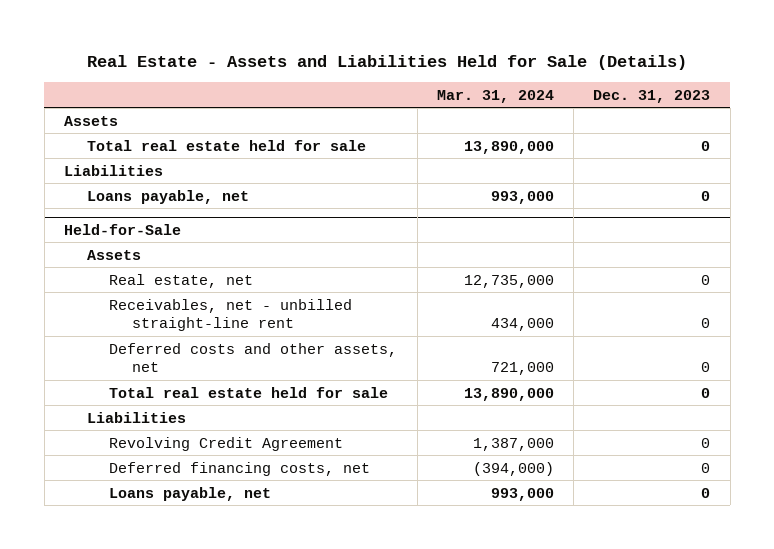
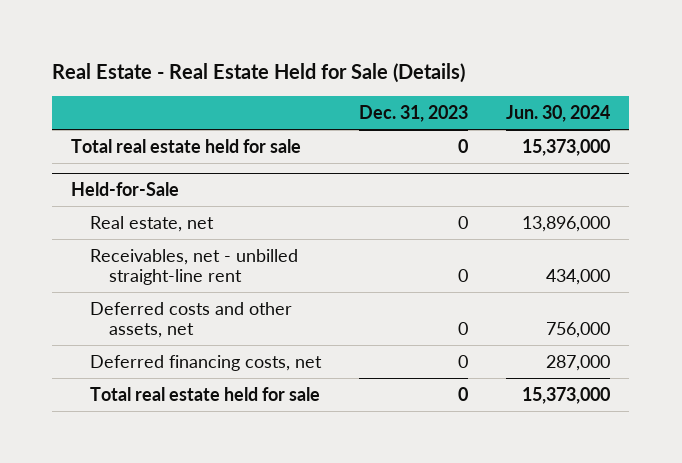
- Real Estate - Assets and Liabilities Held for Sale (Details)
+ Real Estate - Real Estate Held for Sale (Details)
- | Mar. 31, 2024 | Dec. 31, 2023
+ | Dec. 31, 2023 | Jun. 30, 2024
- Assets
- Liabilities
- Loans payable, net | 993,000 | 0
@ Held-for-Sale
- Assets
- Liabilities
- Revolving Credit Agreement | 1,387,000 | 0
- Loans payable, net | 993,000 | 0
moved down: Total real estate held for sale | 0 | 15,373,000

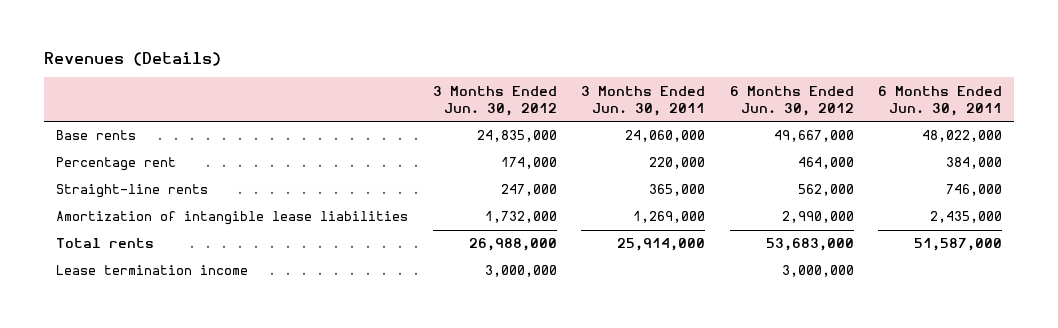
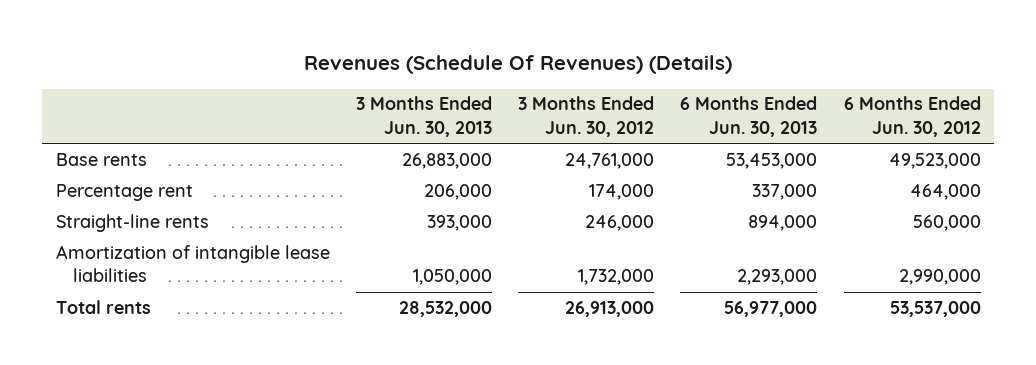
- Revenues (Details)
+ Revenues (Schedule Of Revenues) (Details)
- | 3 Months Ended Jun. 30, 2012 | 3 Months Ended Jun. 30, 2011 | 6 Months Ended Jun. 30, 2012 | 6 Months Ended Jun. 30, 2011
+ | 3 Months Ended Jun. 30, 2013 | 3 Months Ended Jun. 30, 2012 | 6 Months Ended Jun. 30, 2013 | 6 Months Ended Jun. 30, 2012
- Base rents | 24,835,000 | 24,060,000 | 49,667,000 | 48,022,000
+ Base rents | 26,883,000 | 24,761,000 | 53,453,000 | 49,523,000
- Straight-line rents | 247,000 | 365,000 | 562,000 | 746,000
+ Straight-line rents | 393,000 | 246,000 | 894,000 | 560,000
- Total rents | 26,988,000 | 25,914,000 | 53,683,000 | 51,587,000
- Lease termination income | 3,000,000 | | 3,000,000 |
+ Total rents | 28,532,000 | 26,913,000 | 56,977,000 | 53,537,000

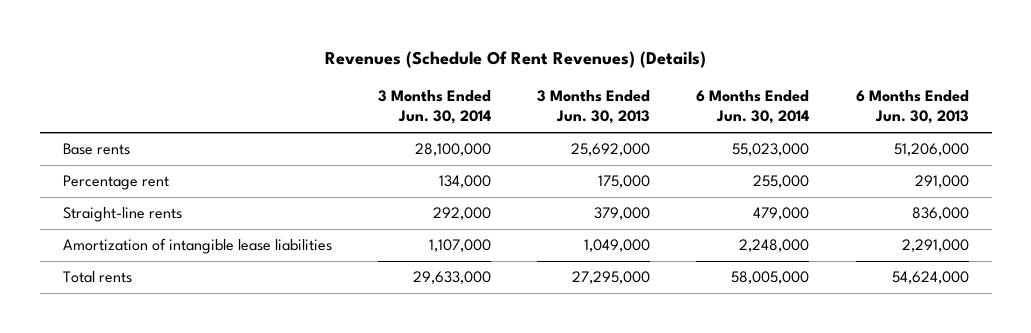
- Revenues (Schedule Of Revenues) (Details)
+ Revenues (Schedule Of Rent Revenues) (Details)
- | 3 Months Ended Jun. 30, 2013 | 3 Months Ended Jun. 30, 2012 | 6 Months Ended Jun. 30, 2013 | 6 Months Ended Jun. 30, 2012
+ | 3 Months Ended Jun. 30, 2014 | 3 Months Ended Jun. 30, 2013 | 6 Months Ended Jun. 30, 2014 | 6 Months Ended Jun. 30, 2013
- Base rents | 26,883,000 | 24,761,000 | 53,453,000 | 49,523,000
- Percentage rent | 206,000 | 174,000 | 337,000 | 464,000
- Straight-line rents | 393,000 | 246,000 | 894,000 | 560,000
- Amortization of intangible lease liabilities | 1,050,000 | 1,732,000 | 2,293,000 | 2,990,000
- Total rents | 28,532,000 | 26,913,000 | 56,977,000 | 53,537,000
+ Base rents | 28,100,000 | 25,692,000 | 55,023,000 | 51,206,000
+ Percentage rent | 134,000 | 175,000 | 255,000 | 291,000
+ Straight-line rents | 292,000 | 379,000 | 479,000 | 836,000
+ Amortization of intangible lease liabilities | 1,107,000 | 1,049,000 | 2,248,000 | 2,291,000
+ Total rents | 29,633,000 | 27,295,000 | 58,005,000 | 54,624,000

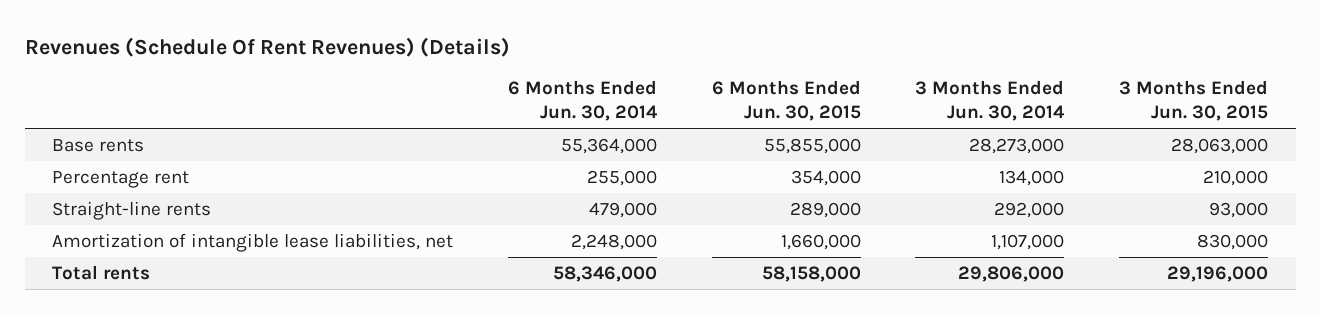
- | 3 Months Ended Jun. 30, 2014 | 3 Months Ended Jun. 30, 2013 | 6 Months Ended Jun. 30, 2014 | 6 Months Ended Jun. 30, 2013
+ | 6 Months Ended Jun. 30, 2014 | 6 Months Ended Jun. 30, 2015 | 3 Months Ended Jun. 30, 2014 | 3 Months Ended Jun. 30, 2015
- Base rents | 28,100,000 | 25,692,000 | 55,023,000 | 51,206,000
+ Base rents | 55,364,000 | 55,855,000 | 28,273,000 | 28,063,000
- Amortization of intangible lease liabilities | 1,107,000 | 1,049,000 | 2,248,000 | 2,291,000
- Total rents | 29,633,000 | 27,295,000 | 58,005,000 | 54,624,000
+ Amortization of intangible lease liabilities, net | 2,248,000 | 1,660,000 | 1,107,000 | 830,000
+ Total rents | 58,346,000 | 58,158,000 | 29,806,000 | 29,196,000

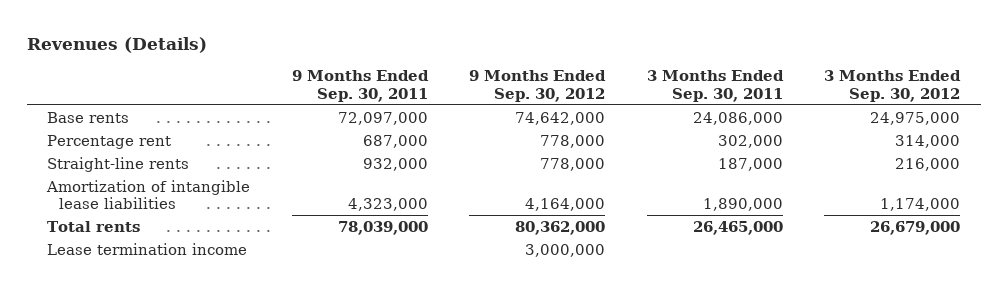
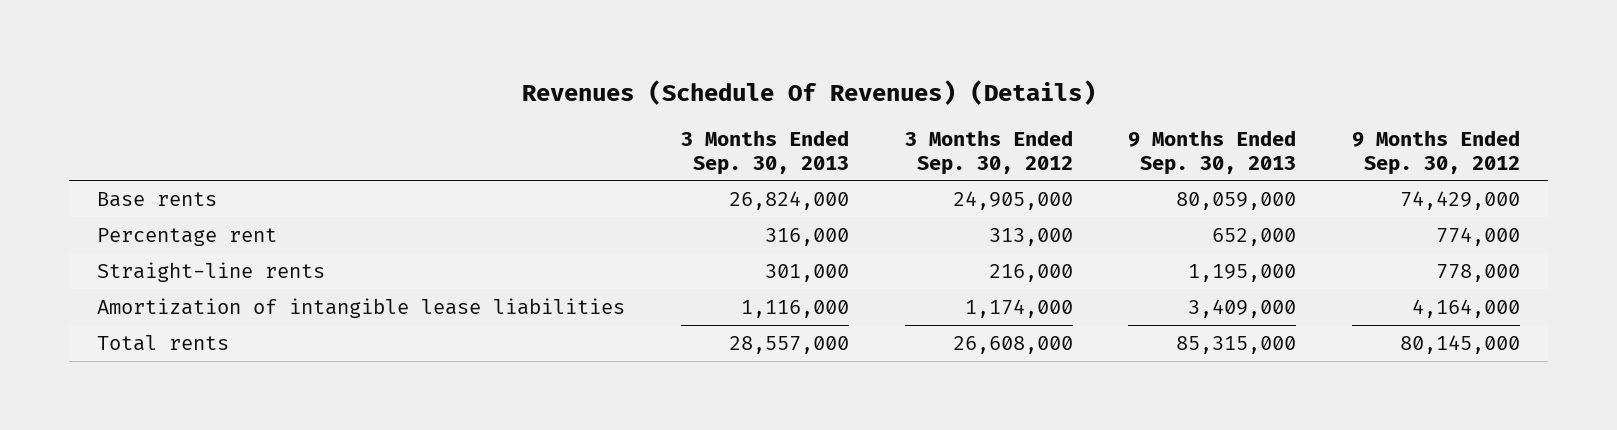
- Revenues (Details)
+ Revenues (Schedule Of Revenues) (Details)
- | 9 Months Ended Sep. 30, 2011 | 9 Months Ended Sep. 30, 2012 | 3 Months Ended Sep. 30, 2011 | 3 Months Ended Sep. 30, 2012
+ | 3 Months Ended Sep. 30, 2013 | 3 Months Ended Sep. 30, 2012 | 9 Months Ended Sep. 30, 2013 | 9 Months Ended Sep. 30, 2012
- Base rents | 72,097,000 | 74,642,000 | 24,086,000 | 24,975,000
- Percentage rent | 687,000 | 778,000 | 302,000 | 314,000
+ Base rents | 26,824,000 | 24,905,000 | 80,059,000 | 74,429,000
+ Percentage rent | 316,000 | 313,000 | 652,000 | 774,000
- Total rents | 78,039,000 | 80,362,000 | 26,465,000 | 26,679,000
- Lease termination income | | 3,000,000 | |
+ Total rents | 28,557,000 | 26,608,000 | 85,315,000 | 80,145,000

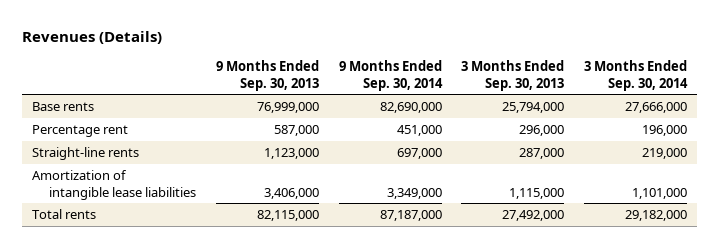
- Revenues (Schedule Of Revenues) (Details)
+ Revenues (Details)
- | 3 Months Ended Sep. 30, 2013 | 3 Months Ended Sep. 30, 2012 | 9 Months Ended Sep. 30, 2013 | 9 Months Ended Sep. 30, 2012
+ | 9 Months Ended Sep. 30, 2013 | 9 Months Ended Sep. 30, 2014 | 3 Months Ended Sep. 30, 2013 | 3 Months Ended Sep. 30, 2014
- Base rents | 26,824,000 | 24,905,000 | 80,059,000 | 74,429,000
- Percentage rent | 316,000 | 313,000 | 652,000 | 774,000
- Straight-line rents | 301,000 | 216,000 | 1,195,000 | 778,000
- Amortization of intangible lease liabilities | 1,116,000 | 1,174,000 | 3,409,000 | 4,164,000
- Total rents | 28,557,000 | 26,608,000 | 85,315,000 | 80,145,000
+ Base rents | 76,999,000 | 82,690,000 | 25,794,000 | 27,666,000
+ Percentage rent | 587,000 | 451,000 | 296,000 | 196,000
+ Straight-line rents | 1,123,000 | 697,000 | 287,000 | 219,000
+ Amortization of intangible lease liabilities | 3,406,000 | 3,349,000 | 1,115,000 | 1,101,000
+ Total rents | 82,115,000 | 87,187,000 | 27,492,000 | 29,182,000

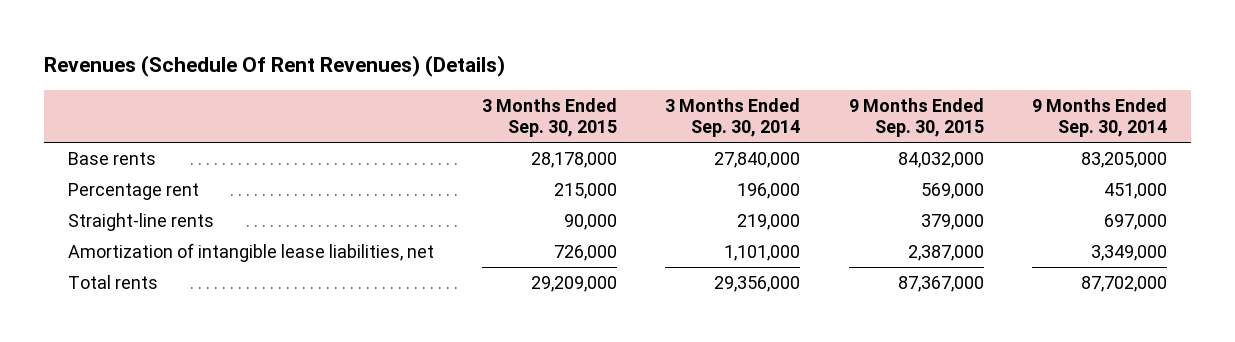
- Revenues (Details)
+ Revenues (Schedule Of Rent Revenues) (Details)
- | 9 Months Ended Sep. 30, 2013 | 9 Months Ended Sep. 30, 2014 | 3 Months Ended Sep. 30, 2013 | 3 Months Ended Sep. 30, 2014
+ | 3 Months Ended Sep. 30, 2015 | 3 Months Ended Sep. 30, 2014 | 9 Months Ended Sep. 30, 2015 | 9 Months Ended Sep. 30, 2014
- Base rents | 76,999,000 | 82,690,000 | 25,794,000 | 27,666,000
+ Base rents | 28,178,000 | 27,840,000 | 84,032,000 | 83,205,000
- Amortization of intangible lease liabilities | 3,406,000 | 3,349,000 | 1,115,000 | 1,101,000
- Total rents | 82,115,000 | 87,187,000 | 27,492,000 | 29,182,000
+ Amortization of intangible lease liabilities, net | 726,000 | 1,101,000 | 2,387,000 | 3,349,000
+ Total rents | 29,209,000 | 29,356,000 | 87,367,000 | 87,702,000

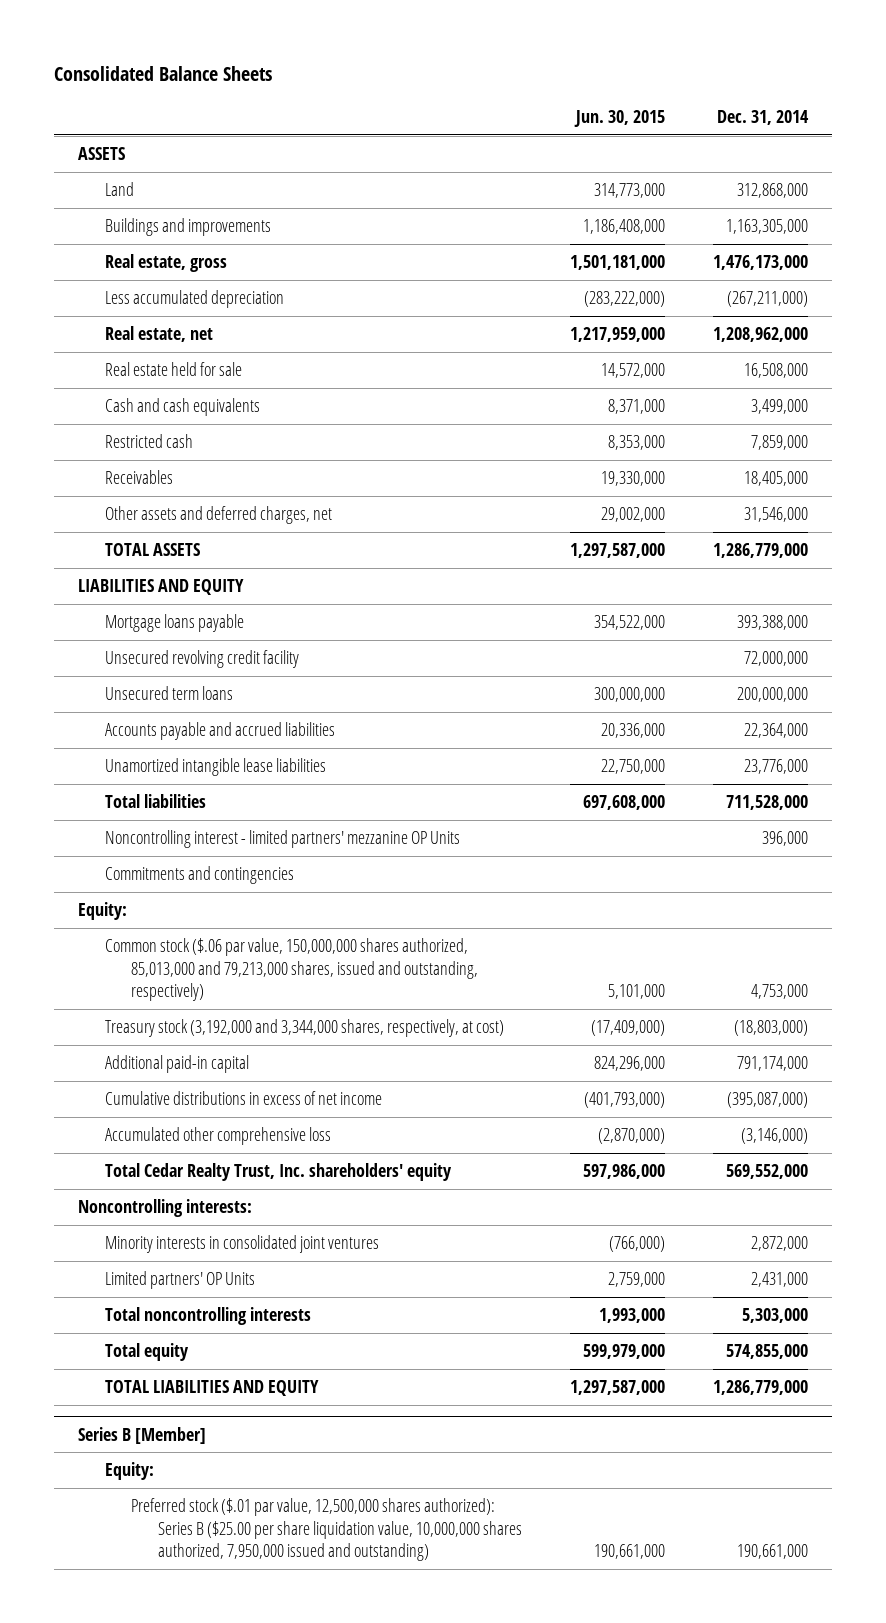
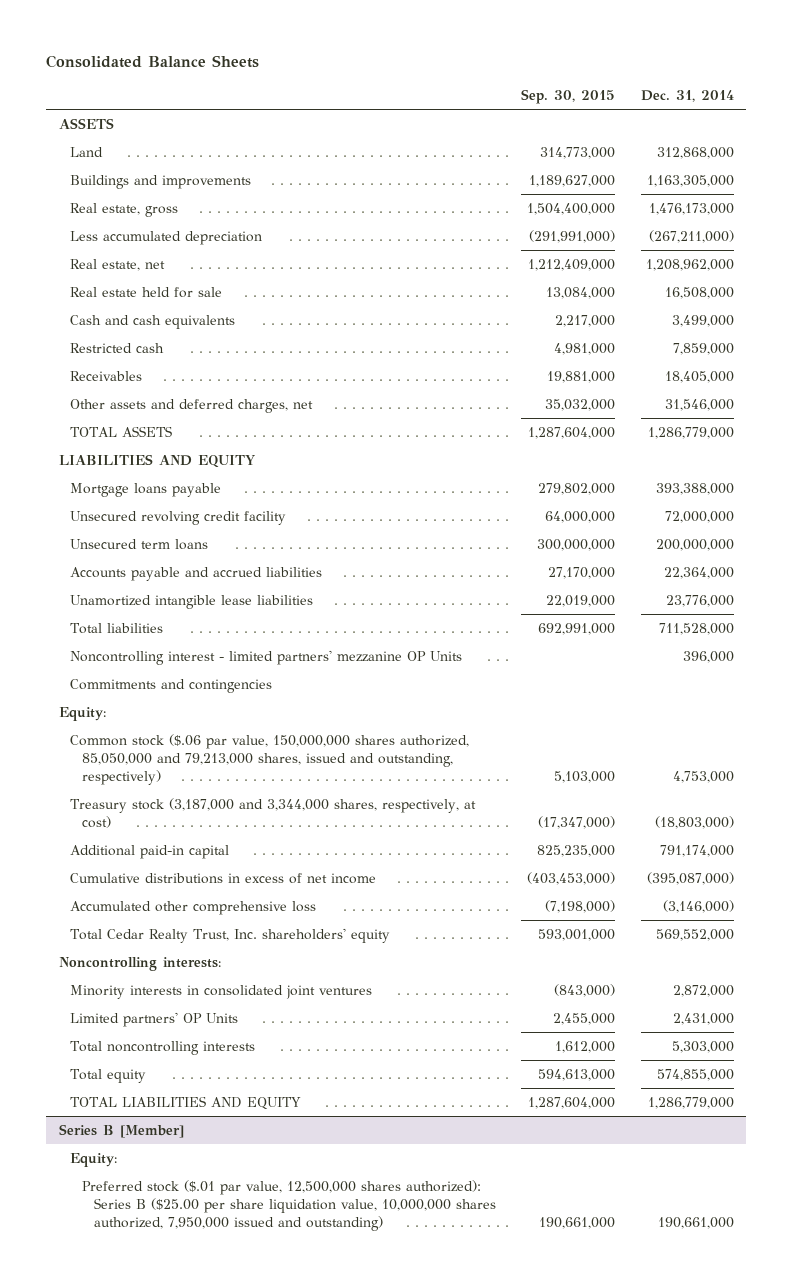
- | Jun. 30, 2015 | Dec. 31, 2014
+ | Sep. 30, 2015 | Dec. 31, 2014
- Common stock ($.06 par value, 150,000,000 shares authorized, 85,013,000 and 79,213,000 shares, issued and outstanding, respectively) | 5,101,000 | 4,753,000
- Treasury stock (3,192,000 and 3,344,000 shares, respectively, at cost) | (17,409,000) | (18,803,000)
+ Common stock ($.06 par value, 150,000,000 shares authorized, 85,050,000 and 79,213,000 shares, issued and outstanding, respectively) | 5,103,000 | 4,753,000
+ Treasury stock (3,187,000 and 3,344,000 shares, respectively, at cost) | (17,347,000) | (18,803,000)

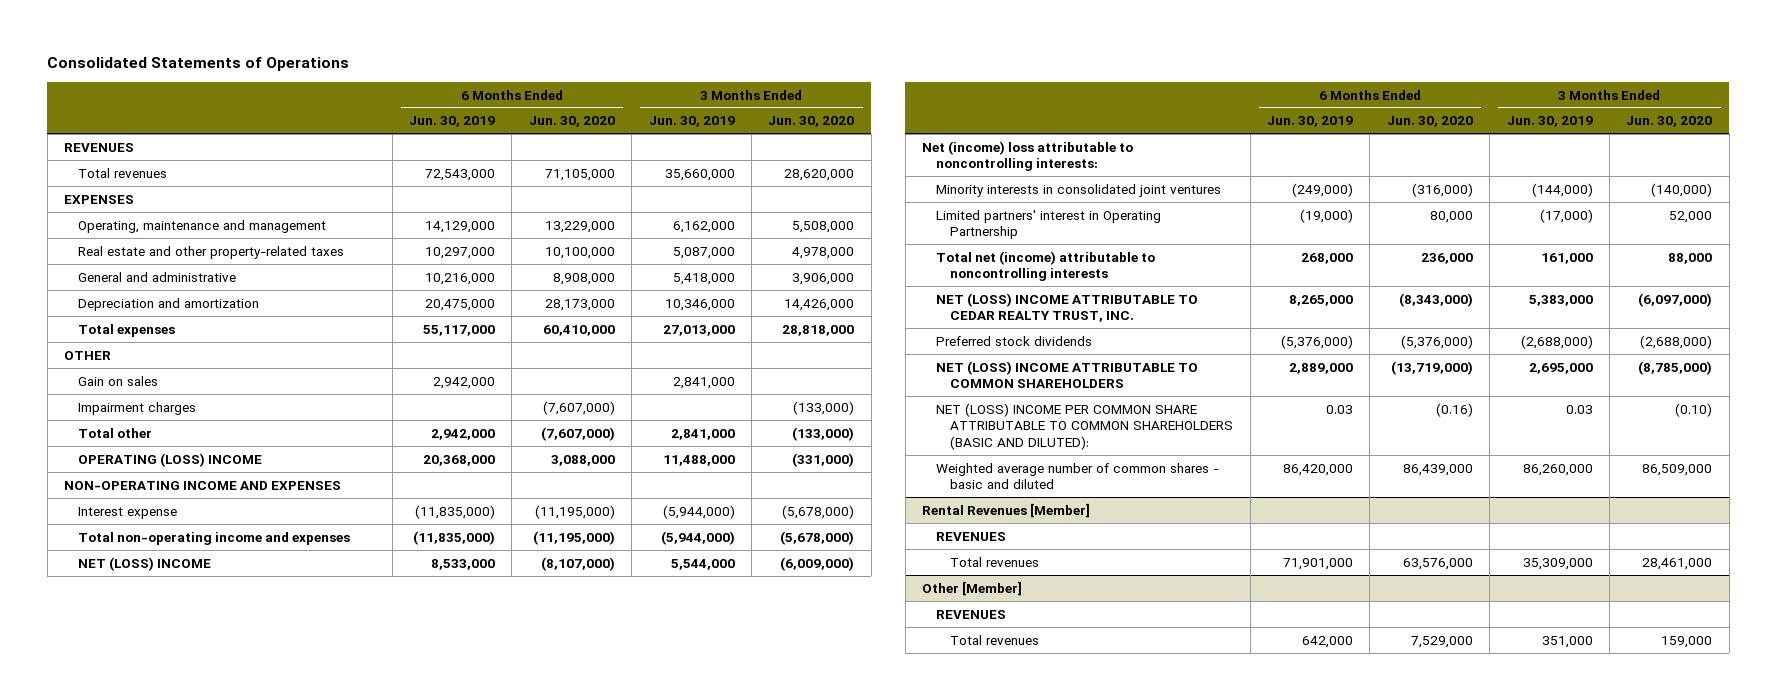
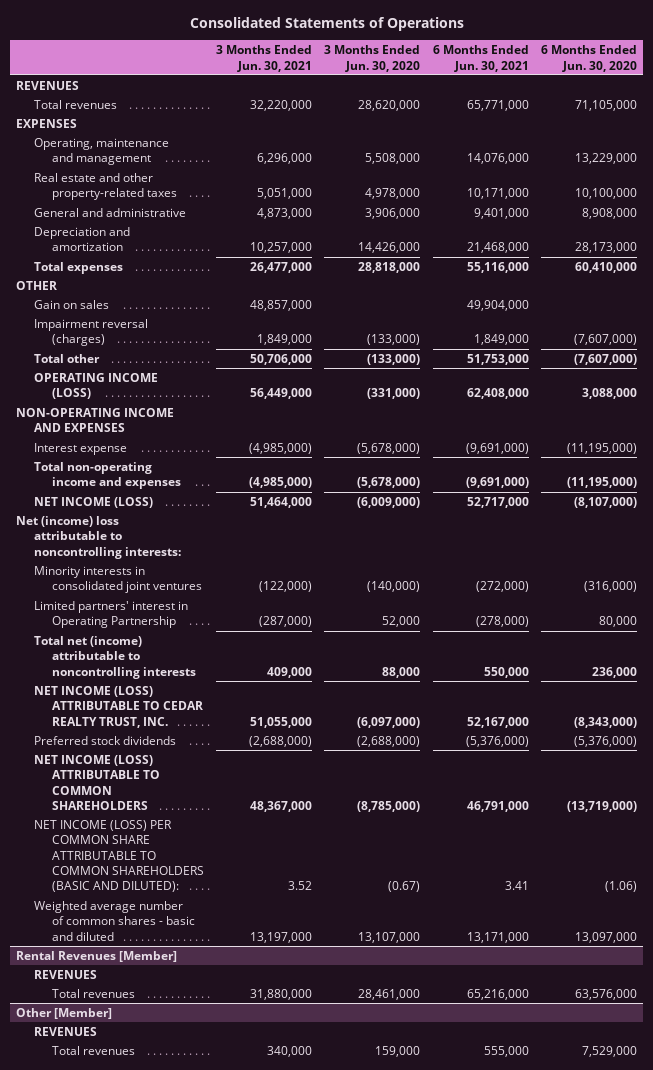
- | 6 Months Ended Jun. 30, 2019 | 6 Months Ended Jun. 30, 2020 | 3 Months Ended Jun. 30, 2019 | 3 Months Ended Jun. 30, 2020
+ | 3 Months Ended Jun. 30, 2021 | 3 Months Ended Jun. 30, 2020 | 6 Months Ended Jun. 30, 2021 | 6 Months Ended Jun. 30, 2020
- Impairment charges | | (7,607,000) | | (133,000)
+ Impairment reversal (charges) | 1,849,000 | (133,000) | 1,849,000 | (7,607,000)
- OPERATING (LOSS) INCOME | 20,368,000 | 3,088,000 | 11,488,000 | (331,000)
+ OPERATING INCOME (LOSS) | 56,449,000 | (331,000) | 62,408,000 | 3,088,000
- NET (LOSS) INCOME | 8,533,000 | (8,107,000) | 5,544,000 | (6,009,000)
+ NET INCOME (LOSS) | 51,464,000 | (6,009,000) | 52,717,000 | (8,107,000)
- NET (LOSS) INCOME ATTRIBUTABLE TO CEDAR REALTY TRUST, INC. | 8,265,000 | (8,343,000) | 5,383,000 | (6,097,000)
+ NET INCOME (LOSS) ATTRIBUTABLE TO CEDAR REALTY TRUST, INC. | 51,055,000 | (6,097,000) | 52,167,000 | (8,343,000)
- NET (LOSS) INCOME ATTRIBUTABLE TO COMMON SHAREHOLDERS | 2,889,000 | (13,719,000) | 2,695,000 | (8,785,000)
- NET (LOSS) INCOME PER COMMON SHARE ATTRIBUTABLE TO COMMON SHAREHOLDERS (BASIC AND DILUTED): | 0.03 | (0.16) | 0.03 | (0.10)
- Weighted average number of common shares - basic and diluted | 86,420,000 | 86,439,000 | 86,260,000 | 86,509,000
+ NET INCOME (LOSS) ATTRIBUTABLE TO COMMON SHAREHOLDERS | 48,367,000 | (8,785,000) | 46,791,000 | (13,719,000)
+ NET INCOME (LOSS) PER COMMON SHARE ATTRIBUTABLE TO COMMON SHAREHOLDERS (BASIC AND DILUTED): | 3.52 | (0.67) | 3.41 | (1.06)
+ Weighted average number of common shares - basic and diluted | 13,197,000 | 13,107,000 | 13,171,000 | 13,097,000

